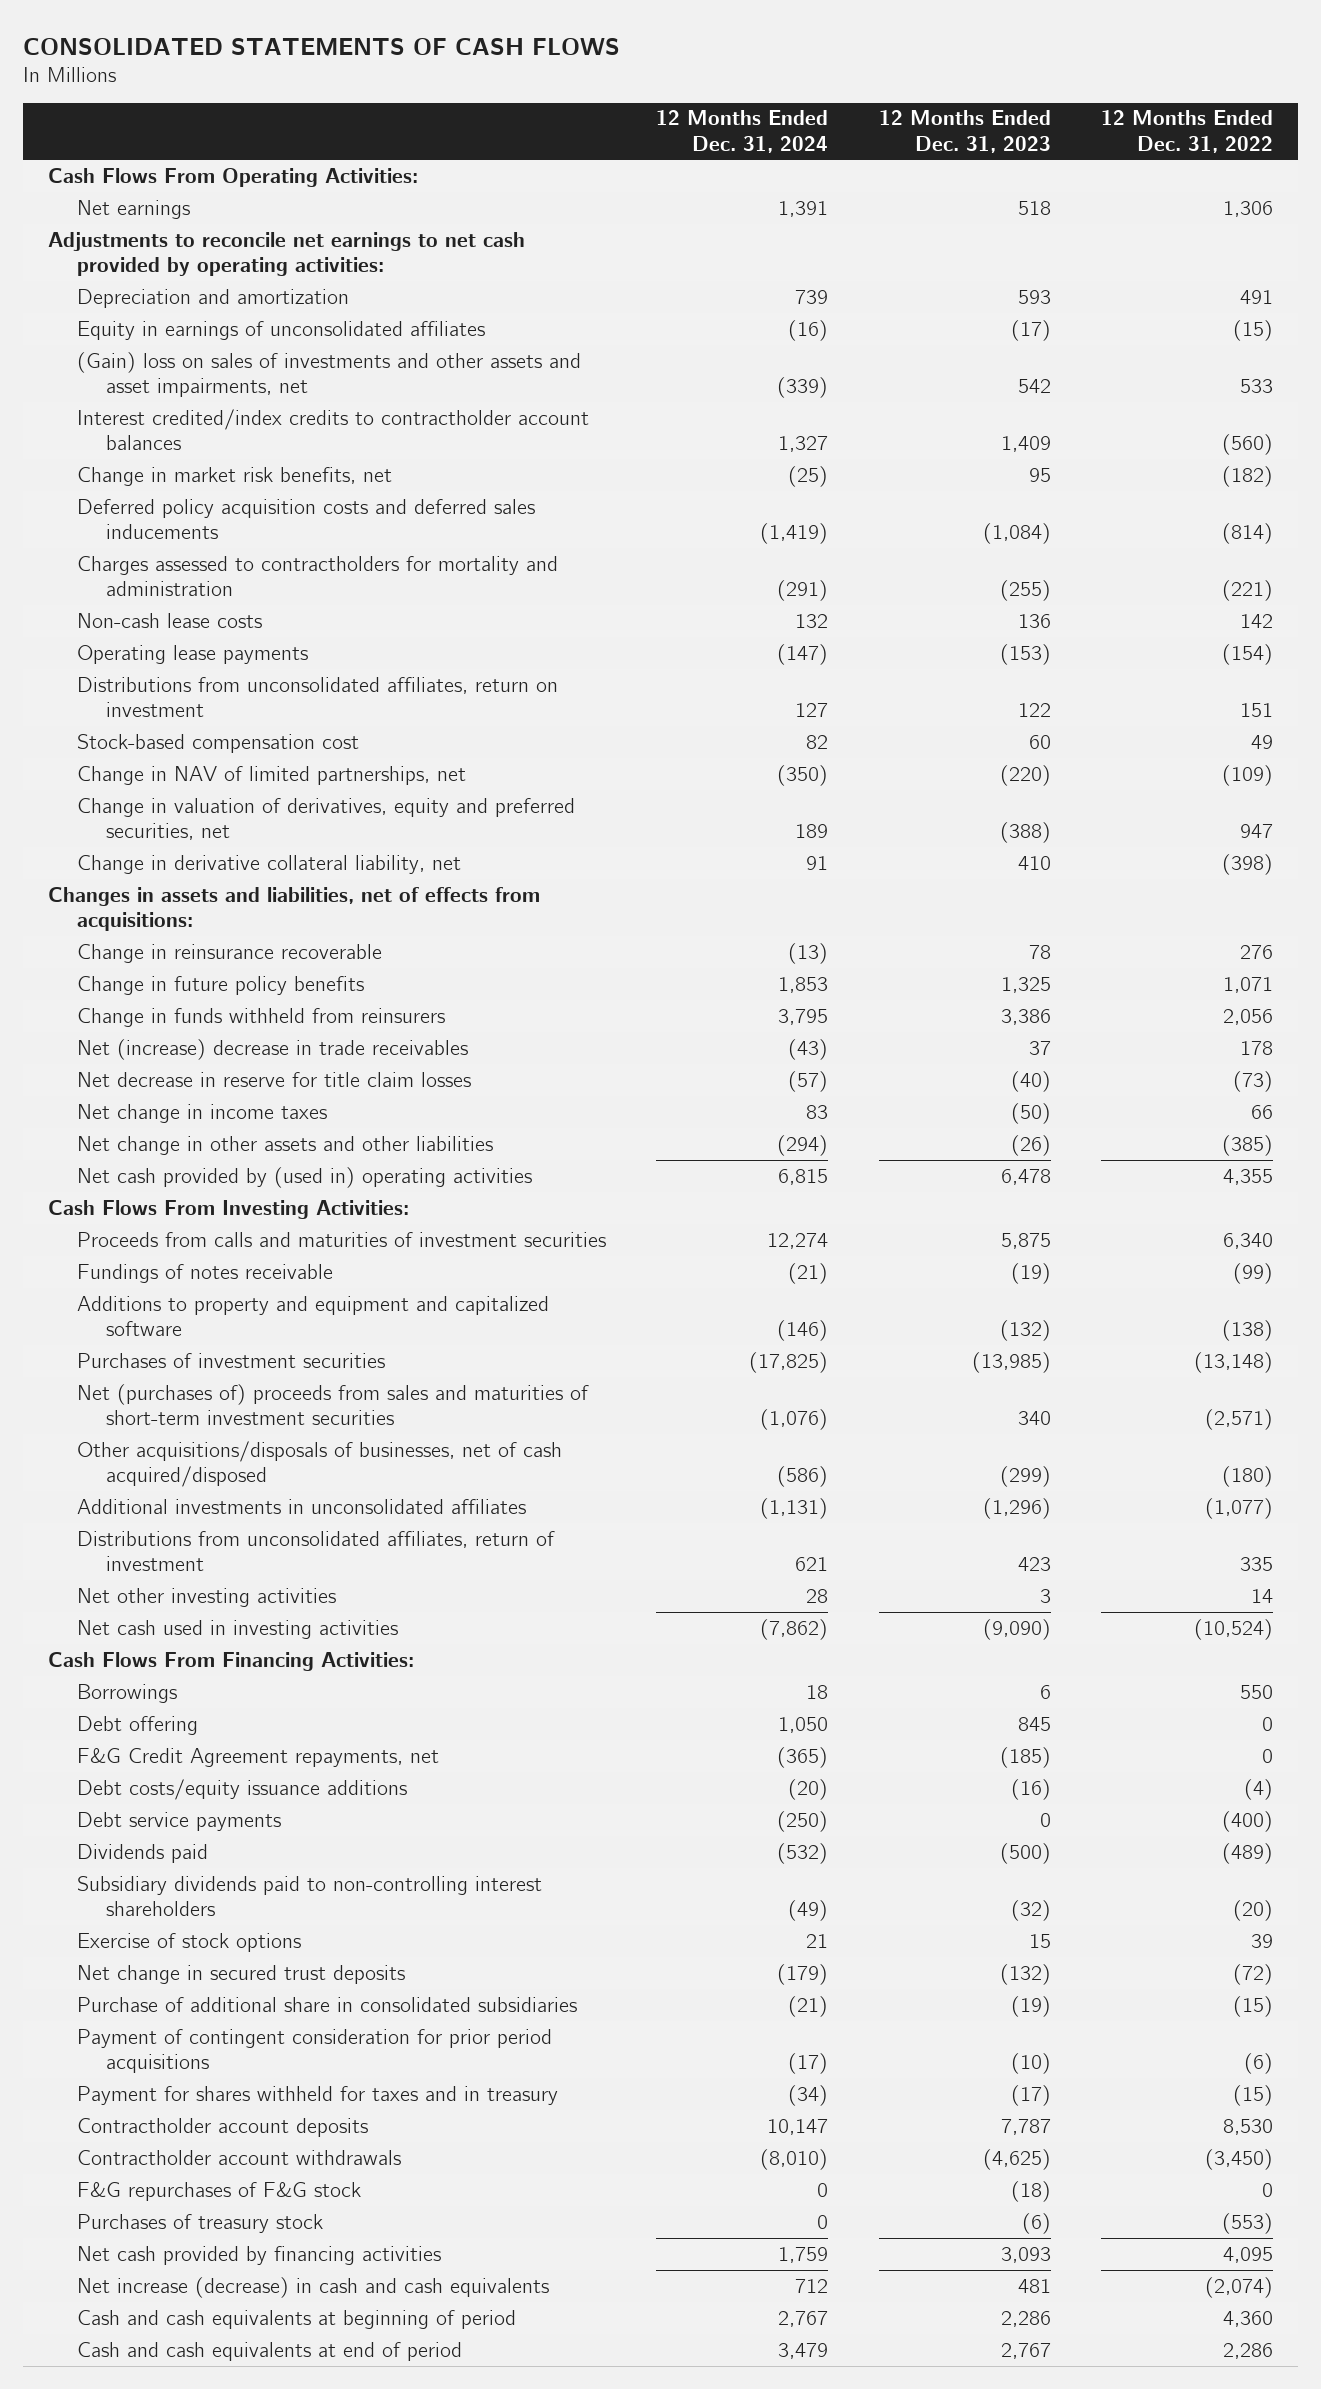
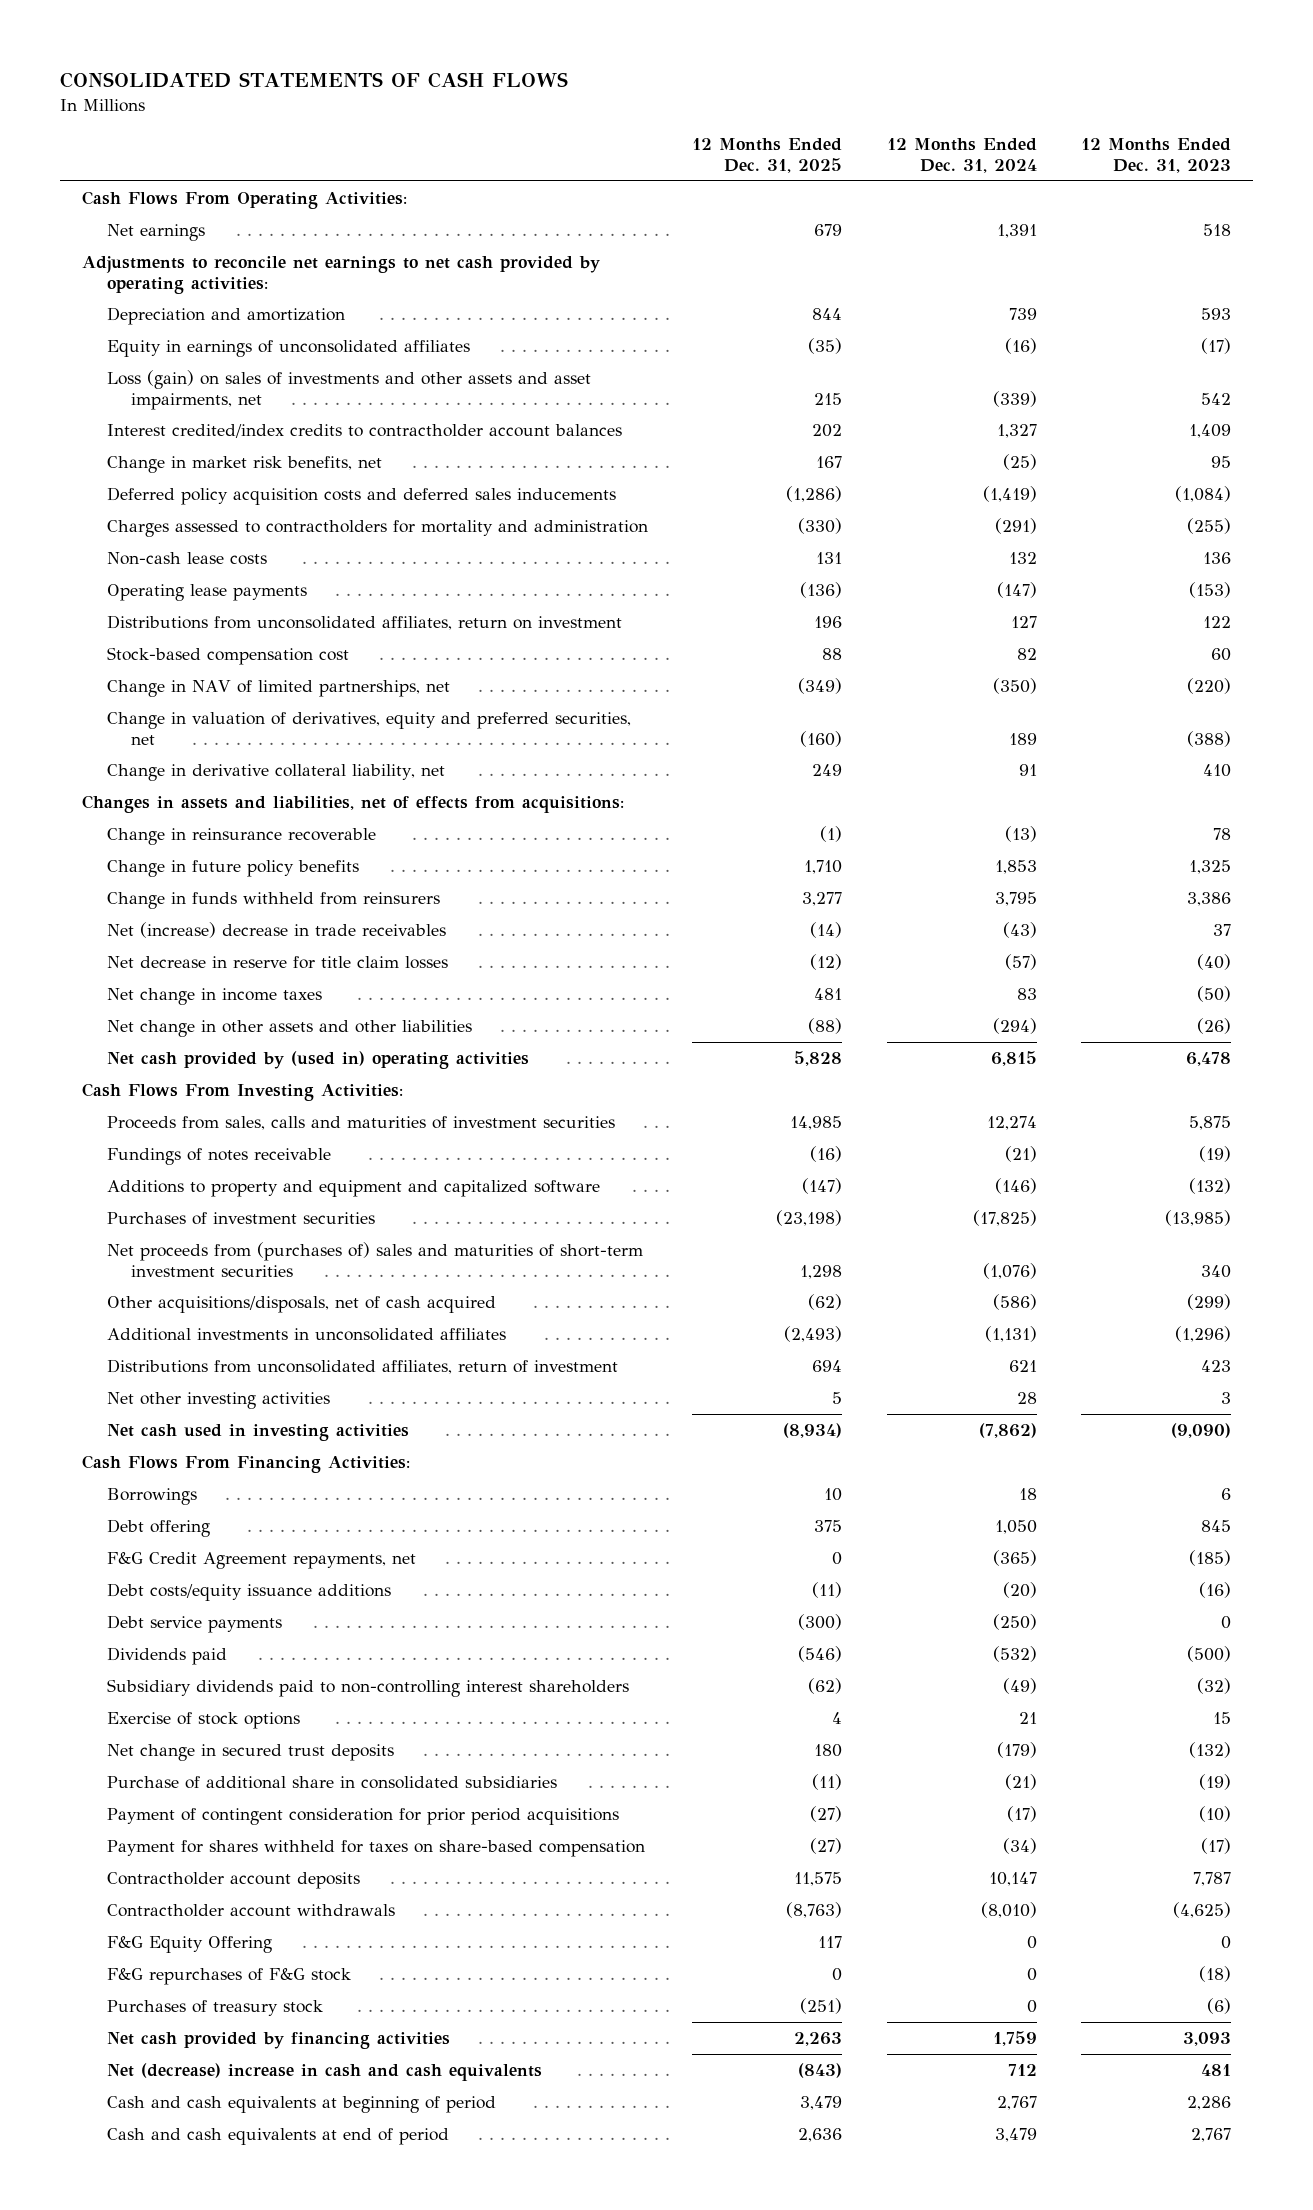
- | 12 Months Ended Dec. 31, 2024 | 12 Months Ended Dec. 31, 2023 | 12 Months Ended Dec. 31, 2022
+ | 12 Months Ended Dec. 31, 2025 | 12 Months Ended Dec. 31, 2024 | 12 Months Ended Dec. 31, 2023
- (Gain) loss on sales of investments and other assets and asset impairments, net | (339) | 542 | 533
+ Loss (gain) on sales of investments and other assets and asset impairments, net | 215 | (339) | 542
- Proceeds from calls and maturities of investment securities | 12,274 | 5,875 | 6,340
+ Proceeds from sales, calls and maturities of investment securities | 14,985 | 12,274 | 5,875
- Net (purchases of) proceeds from sales and maturities of short-term investment securities | (1,076) | 340 | (2,571)
- Other acquisitions/disposals of businesses, net of cash acquired/disposed | (586) | (299) | (180)
+ Net proceeds from (purchases of) sales and maturities of short-term investment securities | 1,298 | (1,076) | 340
+ Other acquisitions/disposals, net of cash acquired | (62) | (586) | (299)
- Payment for shares withheld for taxes and in treasury | (34) | (17) | (15)
+ Payment for shares withheld for taxes on share-based compensation | (27) | (34) | (17)
+ F&G Equity Offering | 117 | 0 | 0
- Net increase (decrease) in cash and cash equivalents | 712 | 481 | (2,074)
+ Net (decrease) increase in cash and cash equivalents | (843) | 712 | 481

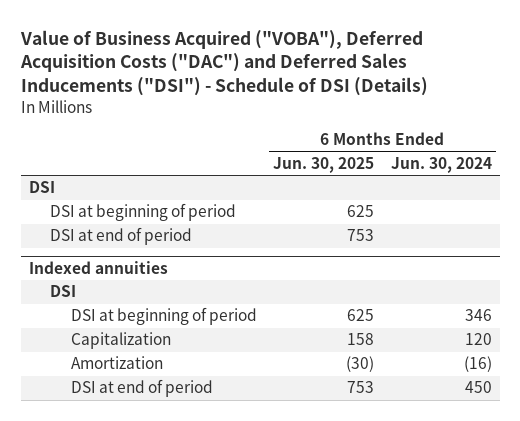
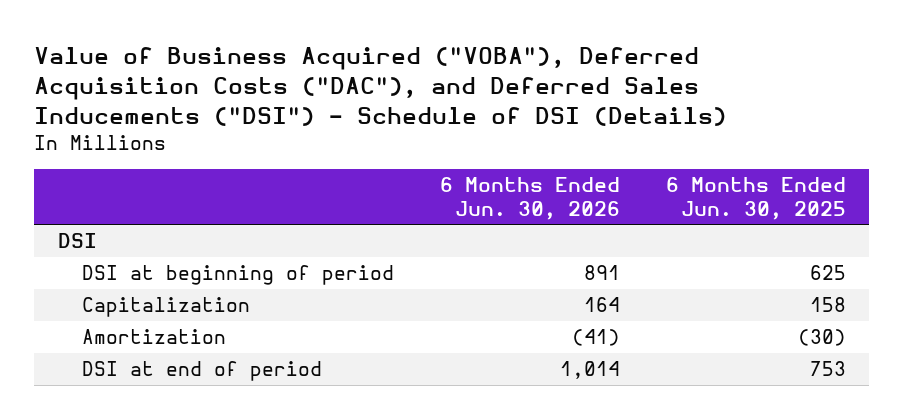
- Value of Business Acquired ("VOBA"), Deferred Acquisition Costs ("DAC") and Deferred Sales Inducements ("DSI") - Schedule of DSI (Details)
+ Value of Business Acquired ("VOBA"), Deferred Acquisition Costs ("DAC"), and Deferred Sales Inducements ("DSI") - Schedule of DSI (Details)
- | 6 Months Ended Jun. 30, 2025 | 6 Months Ended Jun. 30, 2024
+ | 6 Months Ended Jun. 30, 2026 | 6 Months Ended Jun. 30, 2025
- DSI at end of period | 753 |
- Indexed annuities
- DSI
- DSI at beginning of period | 625 | 346

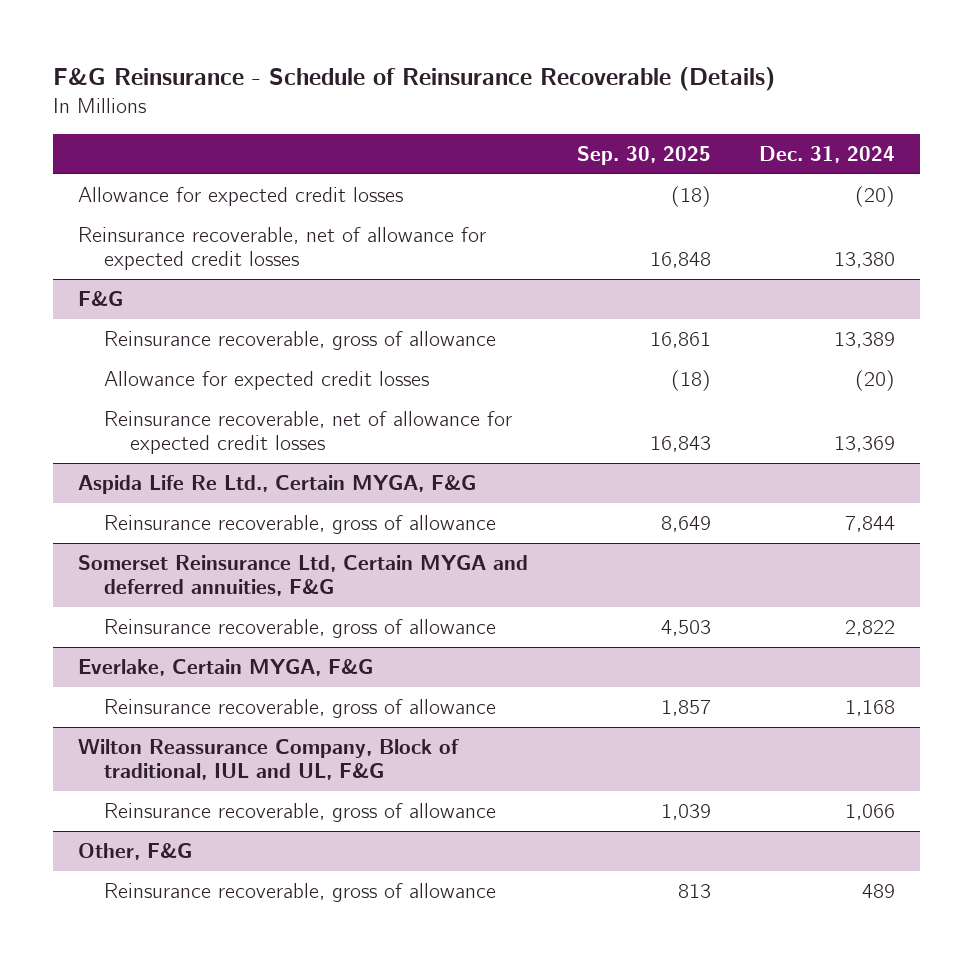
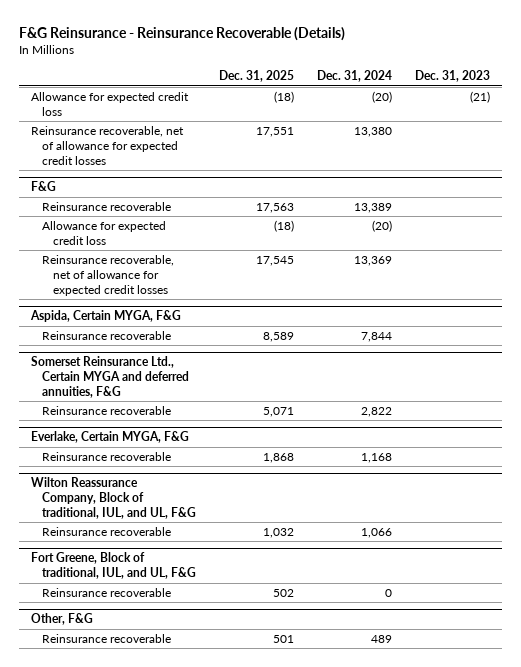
- F&G Reinsurance - Schedule of Reinsurance Recoverable (Details)
+ F&G Reinsurance - Reinsurance Recoverable (Details)
- | Sep. 30, 2025 | Dec. 31, 2024
+ | Dec. 31, 2025 | Dec. 31, 2024 | Dec. 31, 2023
- Allowance for expected credit losses | (18) | (20)
+ Allowance for expected credit loss | (18) | (20) | (21)
@ F&G
- Reinsurance recoverable, gross of allowance | 16,861 | 13,389
- Allowance for expected credit losses | (18) | (20)
+ Reinsurance recoverable | 17,563 | 13,389 |
+ Allowance for expected credit loss | (18) | (20) |
- Aspida Life Re Ltd., Certain MYGA, F&G
- Reinsurance recoverable, gross of allowance | 8,649 | 7,844
- Somerset Reinsurance Ltd, Certain MYGA and deferred annuities, F&G
- Reinsurance recoverable, gross of allowance | 4,503 | 2,822
+ Aspida, Certain MYGA, F&G
+ Reinsurance recoverable | 8,589 | 7,844 |
+ Somerset Reinsurance Ltd., Certain MYGA and deferred annuities, F&G
+ Reinsurance recoverable | 5,071 | 2,822 |
@ Everlake, Certain MYGA, F&G
- Reinsurance recoverable, gross of allowance | 1,857 | 1,168
- Wilton Reassurance Company, Block of traditional, IUL and UL, F&G
- Reinsurance recoverable, gross of allowance | 1,039 | 1,066
@ Everlake, Certain MYGA, F&G
+ Reinsurance recoverable | 1,868 | 1,168 |
+ Wilton Reassurance Company, Block of traditional, IUL, and UL, F&G
+ Reinsurance recoverable | 1,032 | 1,066 |
+ Fort Greene, Block of traditional, IUL, and UL, F&G
+ Reinsurance recoverable | 502 | 0 |
@ Other, F&G
- Reinsurance recoverable, gross of allowance | 813 | 489
+ Reinsurance recoverable | 501 | 489 |

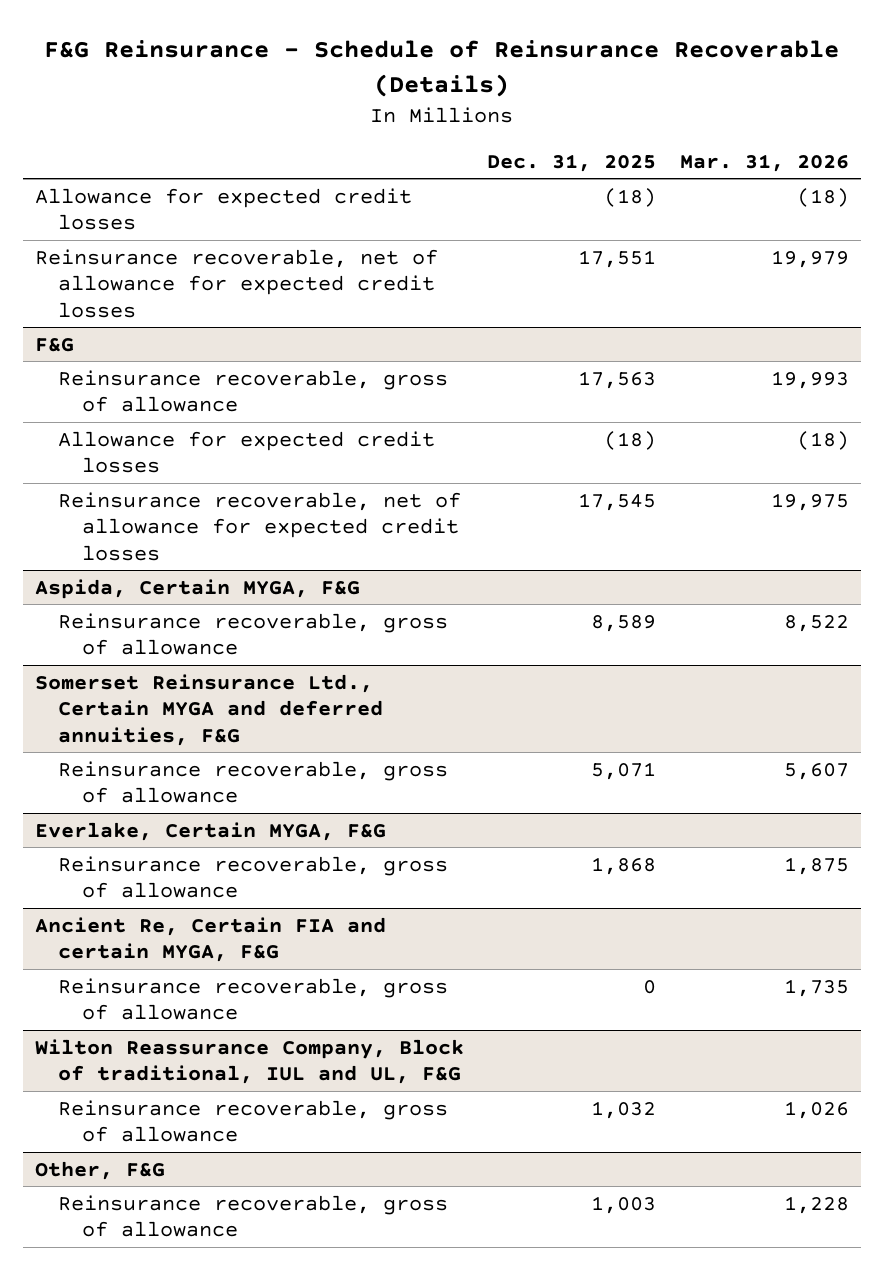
- F&G Reinsurance - Reinsurance Recoverable (Details)
+ F&G Reinsurance - Schedule of Reinsurance Recoverable (Details)
- | Dec. 31, 2025 | Dec. 31, 2024 | Dec. 31, 2023
+ | Dec. 31, 2025 | Mar. 31, 2026
- Allowance for expected credit loss | (18) | (20) | (21)
+ Allowance for expected credit losses | (18) | (18)
@ F&G
- Reinsurance recoverable | 17,563 | 13,389 |
- Allowance for expected credit loss | (18) | (20) |
+ Reinsurance recoverable, gross of allowance | 17,563 | 19,993
+ Allowance for expected credit losses | (18) | (18)
@ Aspida, Certain MYGA, F&G
- Reinsurance recoverable | 8,589 | 7,844 |
+ Reinsurance recoverable, gross of allowance | 8,589 | 8,522
@ Somerset Reinsurance Ltd., Certain MYGA and deferred annuities, F&G
- Reinsurance recoverable | 5,071 | 2,822 |
+ Reinsurance recoverable, gross of allowance | 5,071 | 5,607
@ Everlake, Certain MYGA, F&G
- Reinsurance recoverable | 1,868 | 1,168 |
- Wilton Reassurance Company, Block of traditional, IUL, and UL, F&G
- Reinsurance recoverable | 1,032 | 1,066 |
- Fort Greene, Block of traditional, IUL, and UL, F&G
- Reinsurance recoverable | 502 | 0 |
@ Everlake, Certain MYGA, F&G
+ Reinsurance recoverable, gross of allowance | 1,868 | 1,875
+ Ancient Re, Certain FIA and certain MYGA, F&G
+ Reinsurance recoverable, gross of allowance | 0 | 1,735
+ Wilton Reassurance Company, Block of traditional, IUL and UL, F&G
+ Reinsurance recoverable, gross of allowance | 1,032 | 1,026
@ Other, F&G
- Reinsurance recoverable | 501 | 489 |
+ Reinsurance recoverable, gross of allowance | 1,003 | 1,228

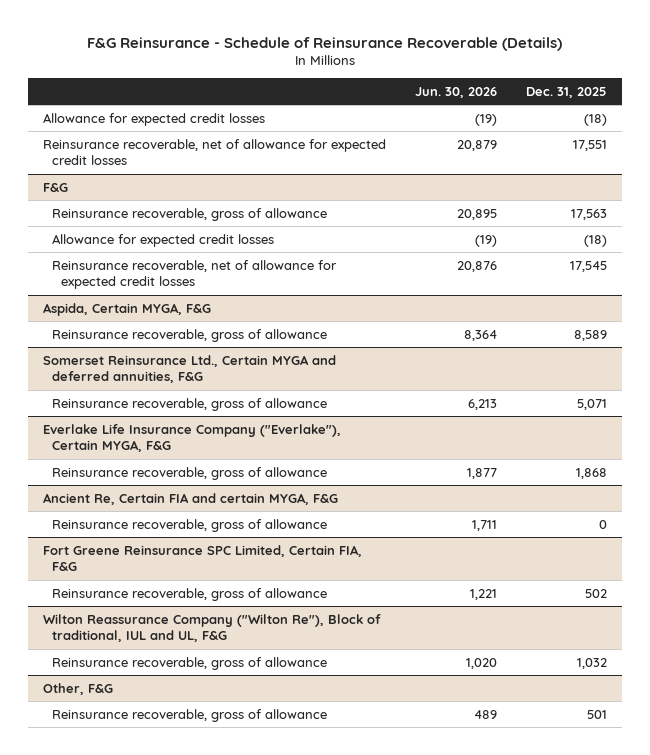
- | Dec. 31, 2025 | Mar. 31, 2026
+ | Jun. 30, 2026 | Dec. 31, 2025
- Everlake, Certain MYGA, F&G
+ Everlake Life Insurance Company ("Everlake"), Certain MYGA, F&G
- Wilton Reassurance Company, Block of traditional, IUL and UL, F&G
+ Fort Greene Reinsurance SPC Limited, Certain FIA, F&G
+ Reinsurance recoverable, gross of allowance | 1,221 | 502
+ Wilton Reassurance Company ("Wilton Re"), Block of traditional, IUL and UL, F&G
@ Other, F&G
- Reinsurance recoverable, gross of allowance | 1,003 | 1,228
+ Reinsurance recoverable, gross of allowance | 489 | 501

